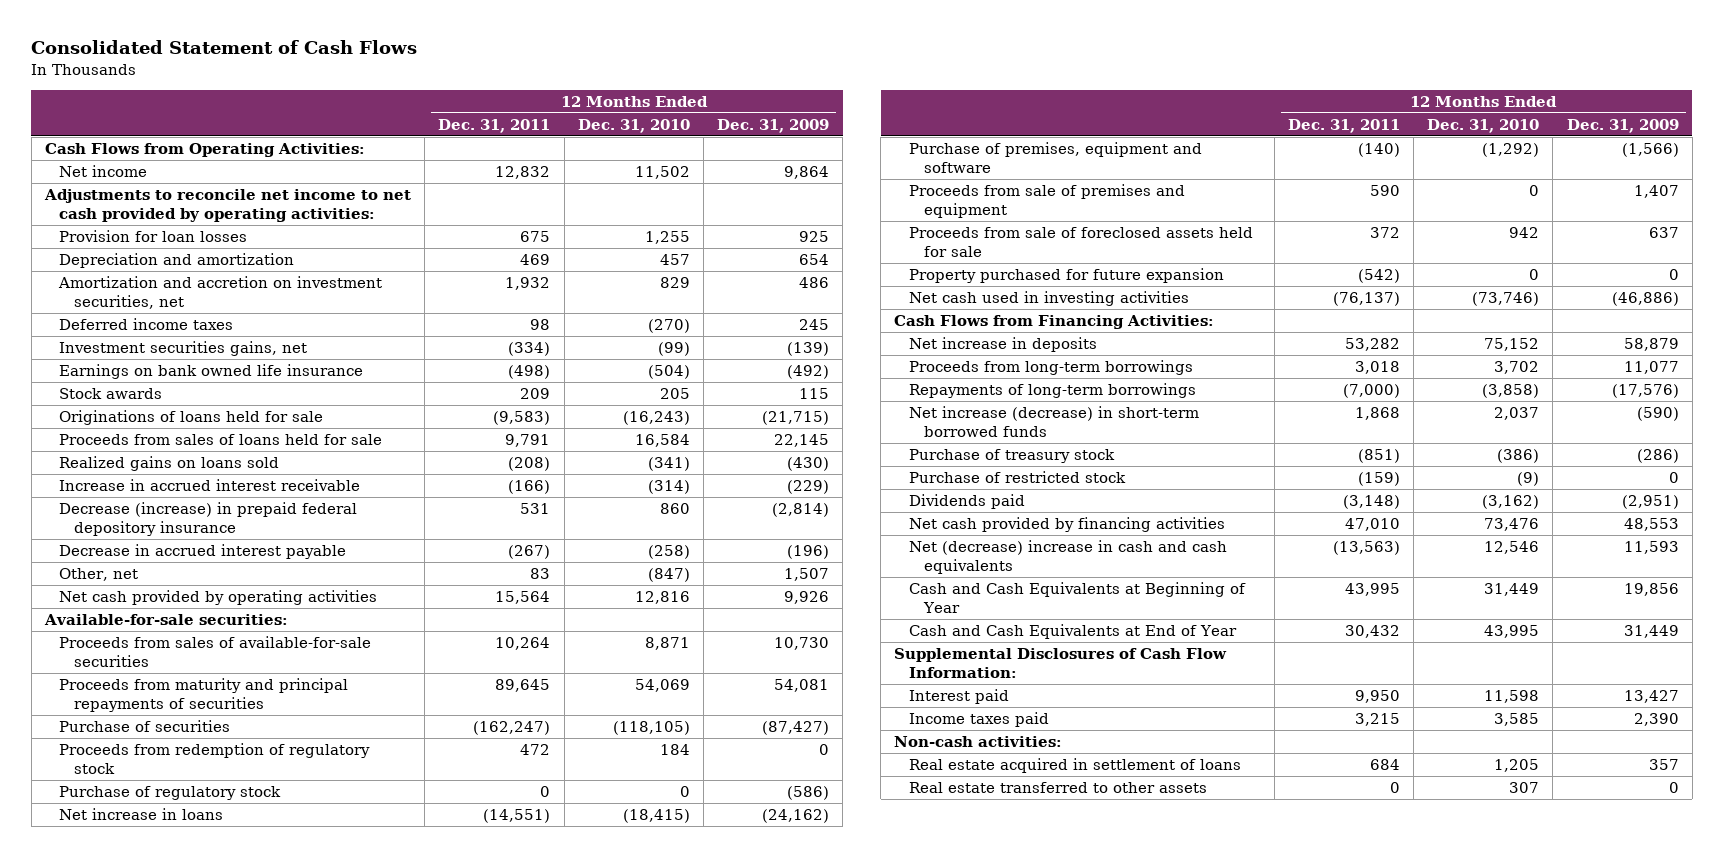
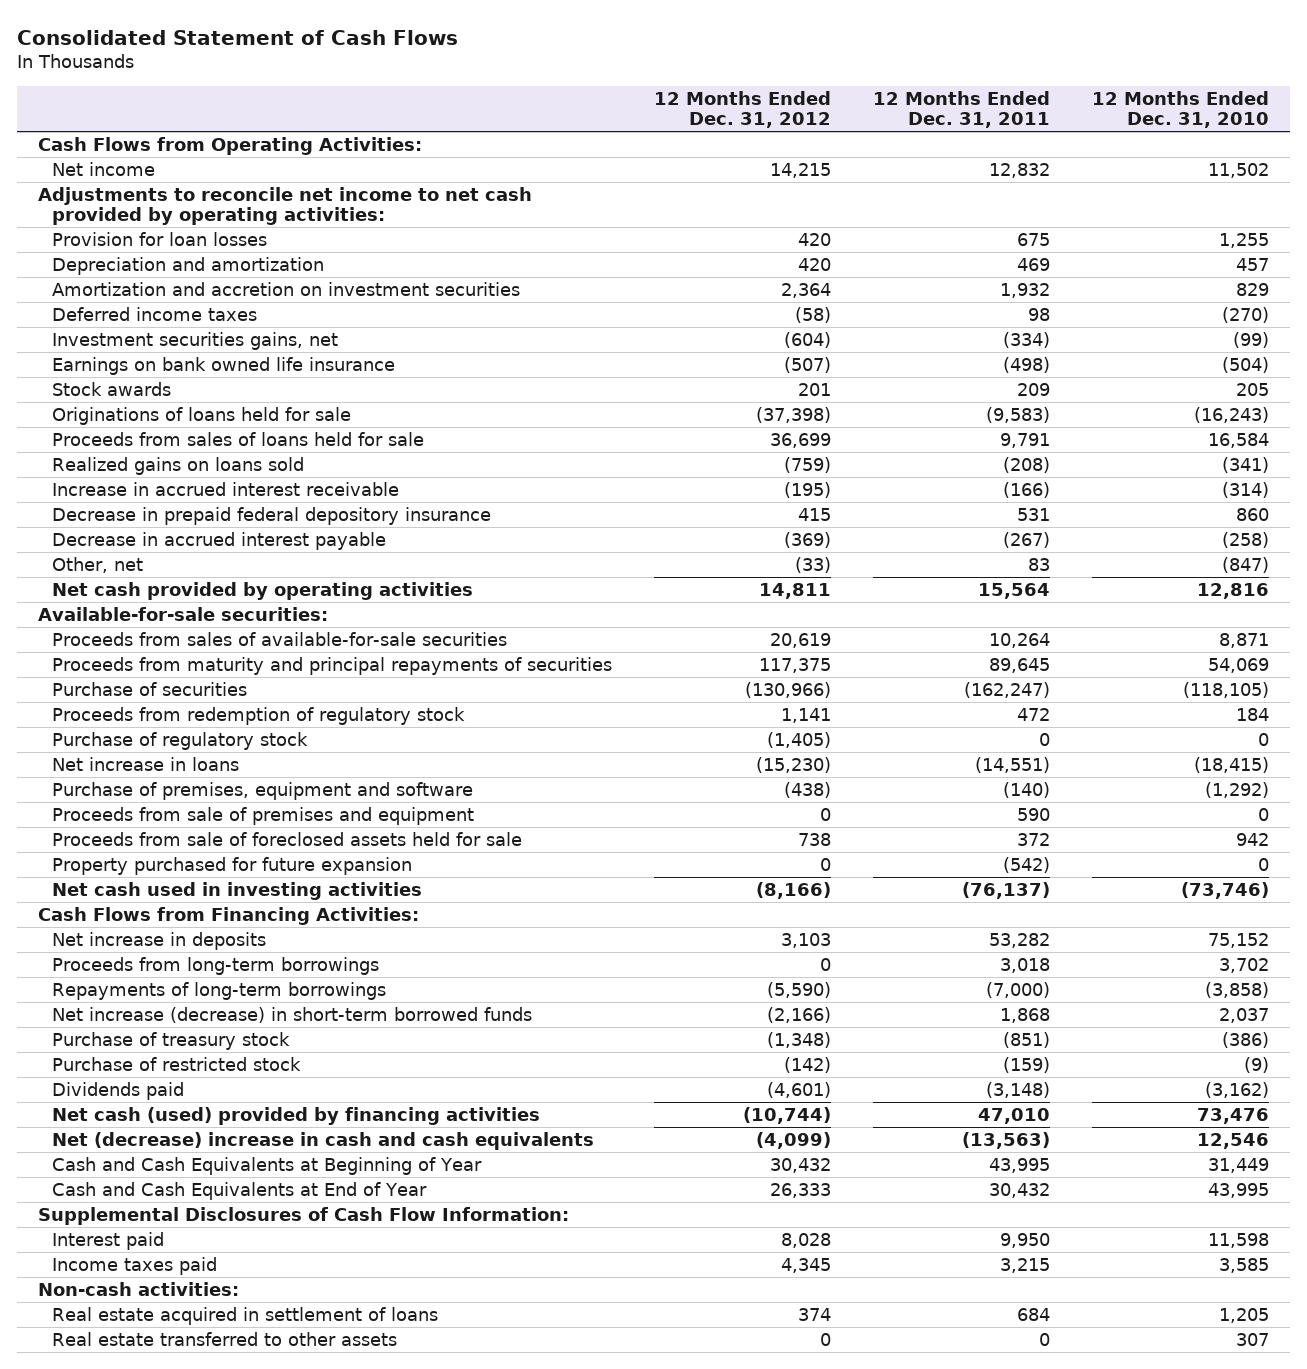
- | 12 Months Ended Dec. 31, 2011 | 12 Months Ended Dec. 31, 2010 | 12 Months Ended Dec. 31, 2009
+ | 12 Months Ended Dec. 31, 2012 | 12 Months Ended Dec. 31, 2011 | 12 Months Ended Dec. 31, 2010
- Amortization and accretion on investment securities, net | 1,932 | 829 | 486
+ Amortization and accretion on investment securities | 2,364 | 1,932 | 829
- Decrease (increase) in prepaid federal depository insurance | 531 | 860 | (2,814)
+ Decrease in prepaid federal depository insurance | 415 | 531 | 860
- Net cash provided by financing activities | 47,010 | 73,476 | 48,553
+ Net cash (used) provided by financing activities | (10,744) | 47,010 | 73,476

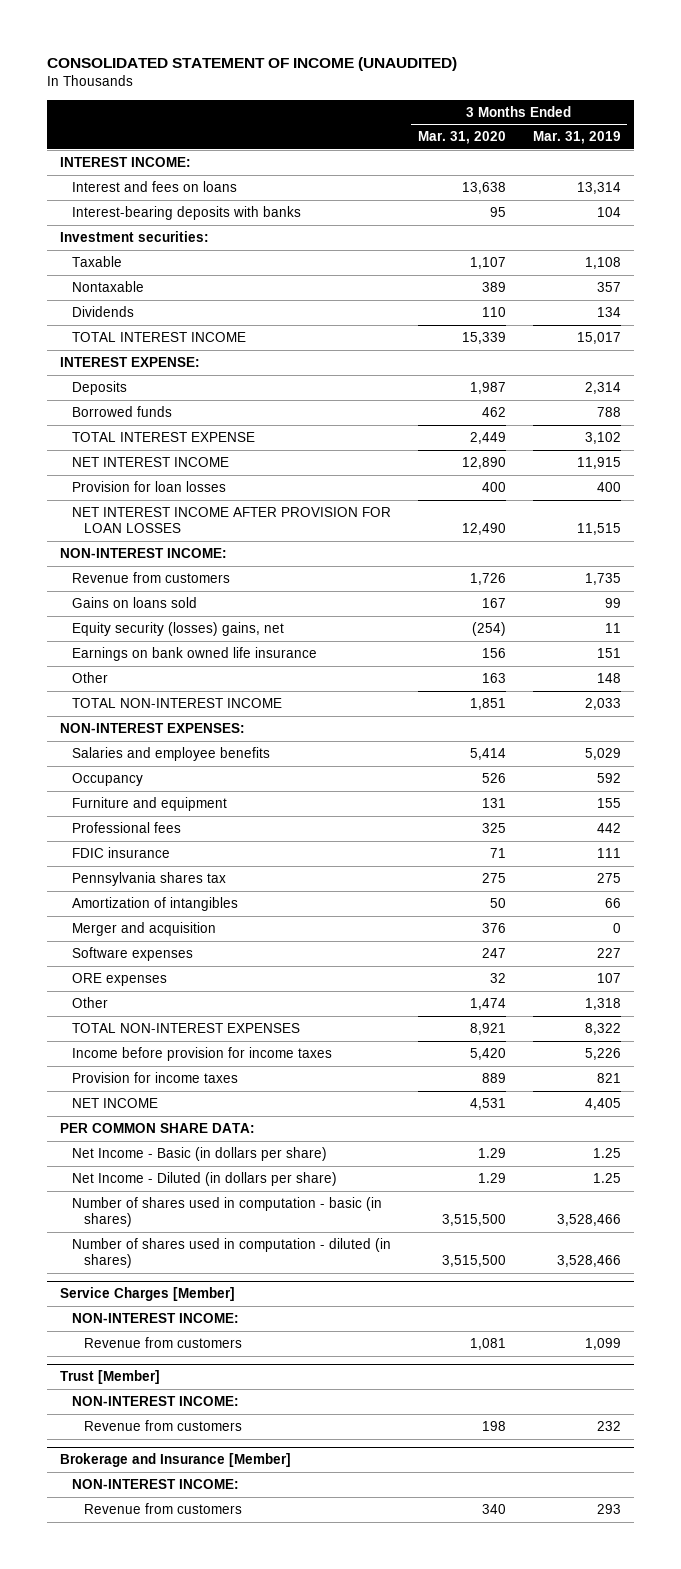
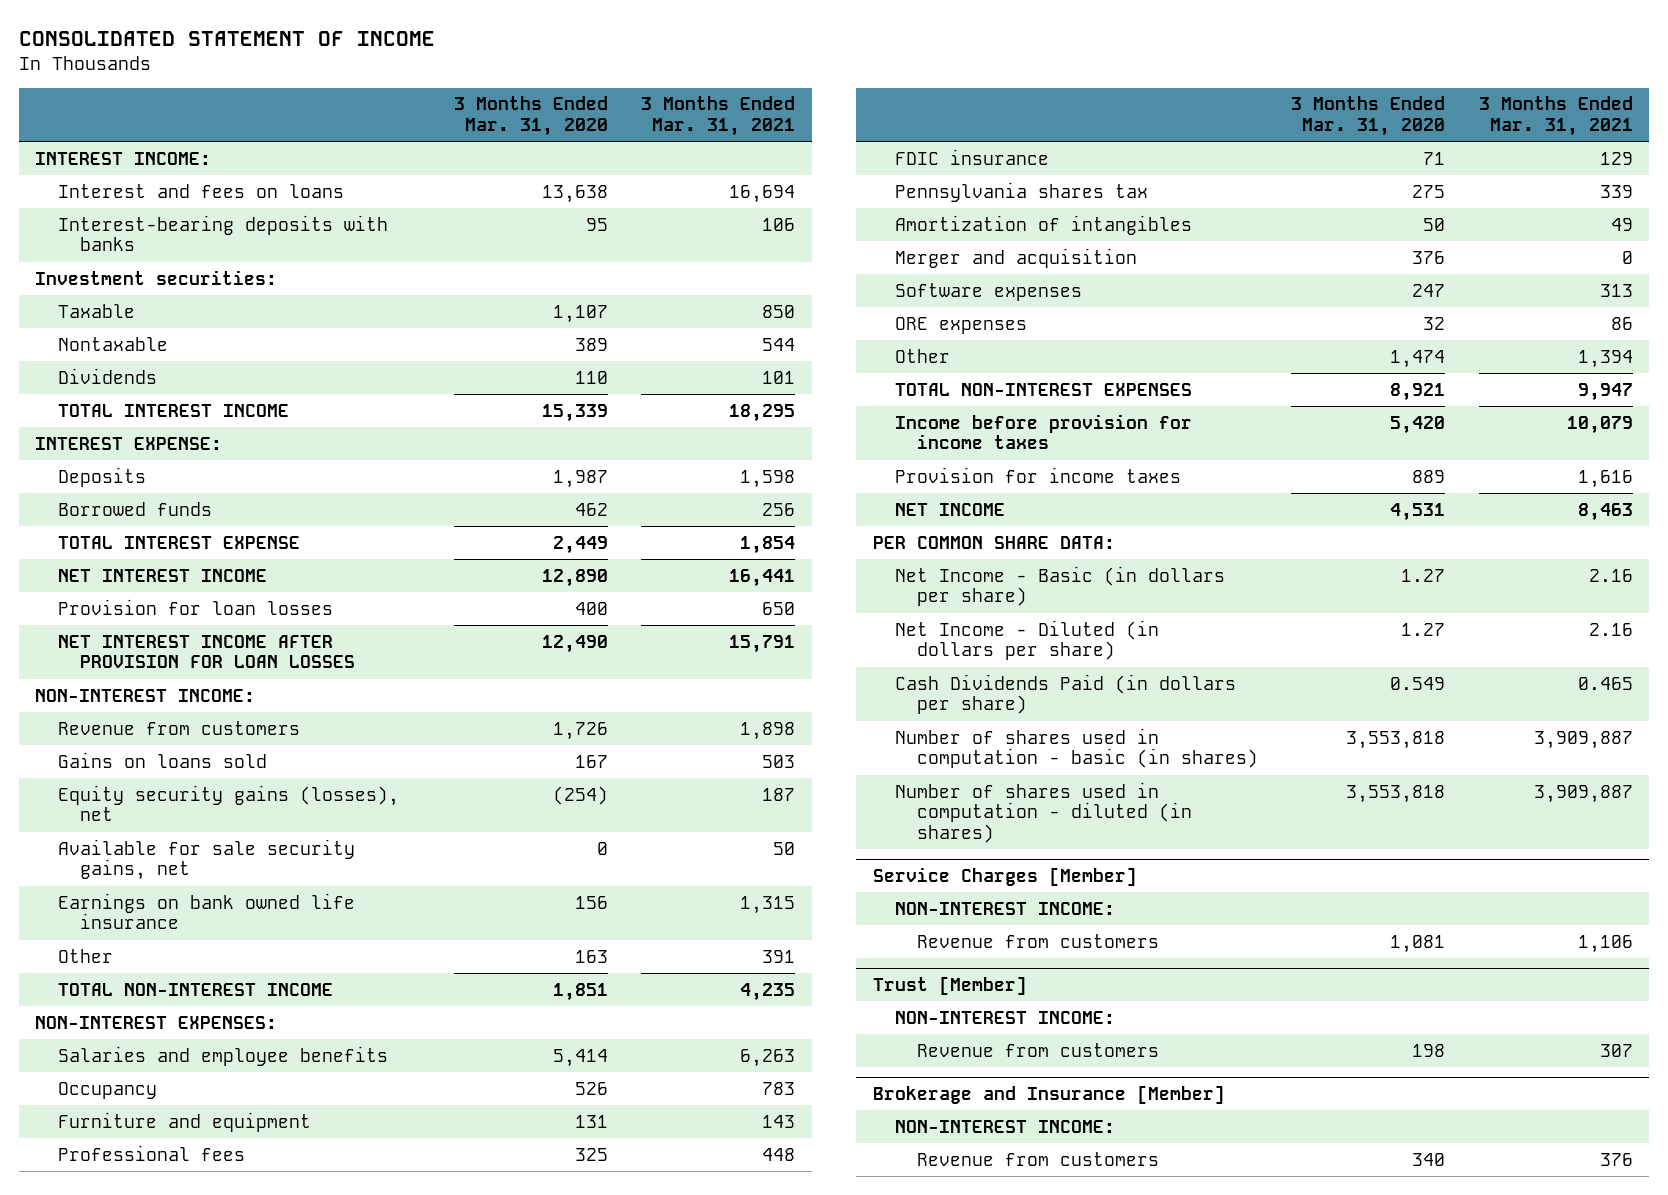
- CONSOLIDATED STATEMENT OF INCOME (UNAUDITED)
+ CONSOLIDATED STATEMENT OF INCOME
- | 3 Months Ended Mar. 31, 2020 | 3 Months Ended Mar. 31, 2019
+ | 3 Months Ended Mar. 31, 2020 | 3 Months Ended Mar. 31, 2021
- Equity security (losses) gains, net | (254) | 11
+ Equity security gains (losses), net | (254) | 187
+ Available for sale security gains, net | 0 | 50
- Net Income - Basic (in dollars per share) | 1.29 | 1.25
- Net Income - Diluted (in dollars per share) | 1.29 | 1.25
- Number of shares used in computation - basic (in shares) | 3,515,500 | 3,528,466
- Number of shares used in computation - diluted (in shares) | 3,515,500 | 3,528,466
+ Net Income - Basic (in dollars per share) | 1.27 | 2.16
+ Net Income - Diluted (in dollars per share) | 1.27 | 2.16
+ Cash Dividends Paid (in dollars per share) | 0.549 | 0.465
+ Number of shares used in computation - basic (in shares) | 3,553,818 | 3,909,887
+ Number of shares used in computation - diluted (in shares) | 3,553,818 | 3,909,887

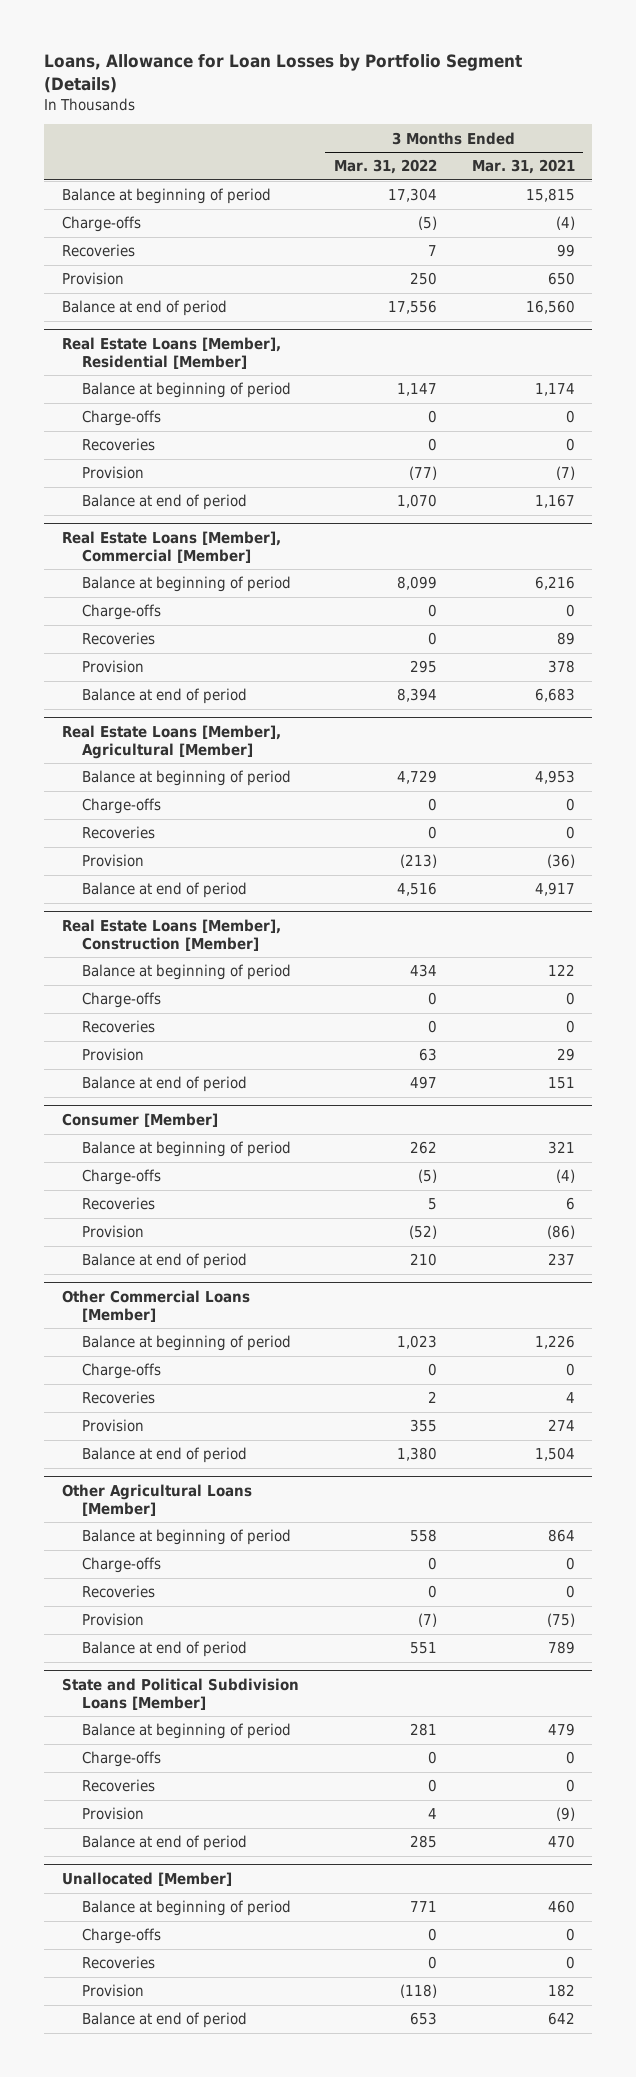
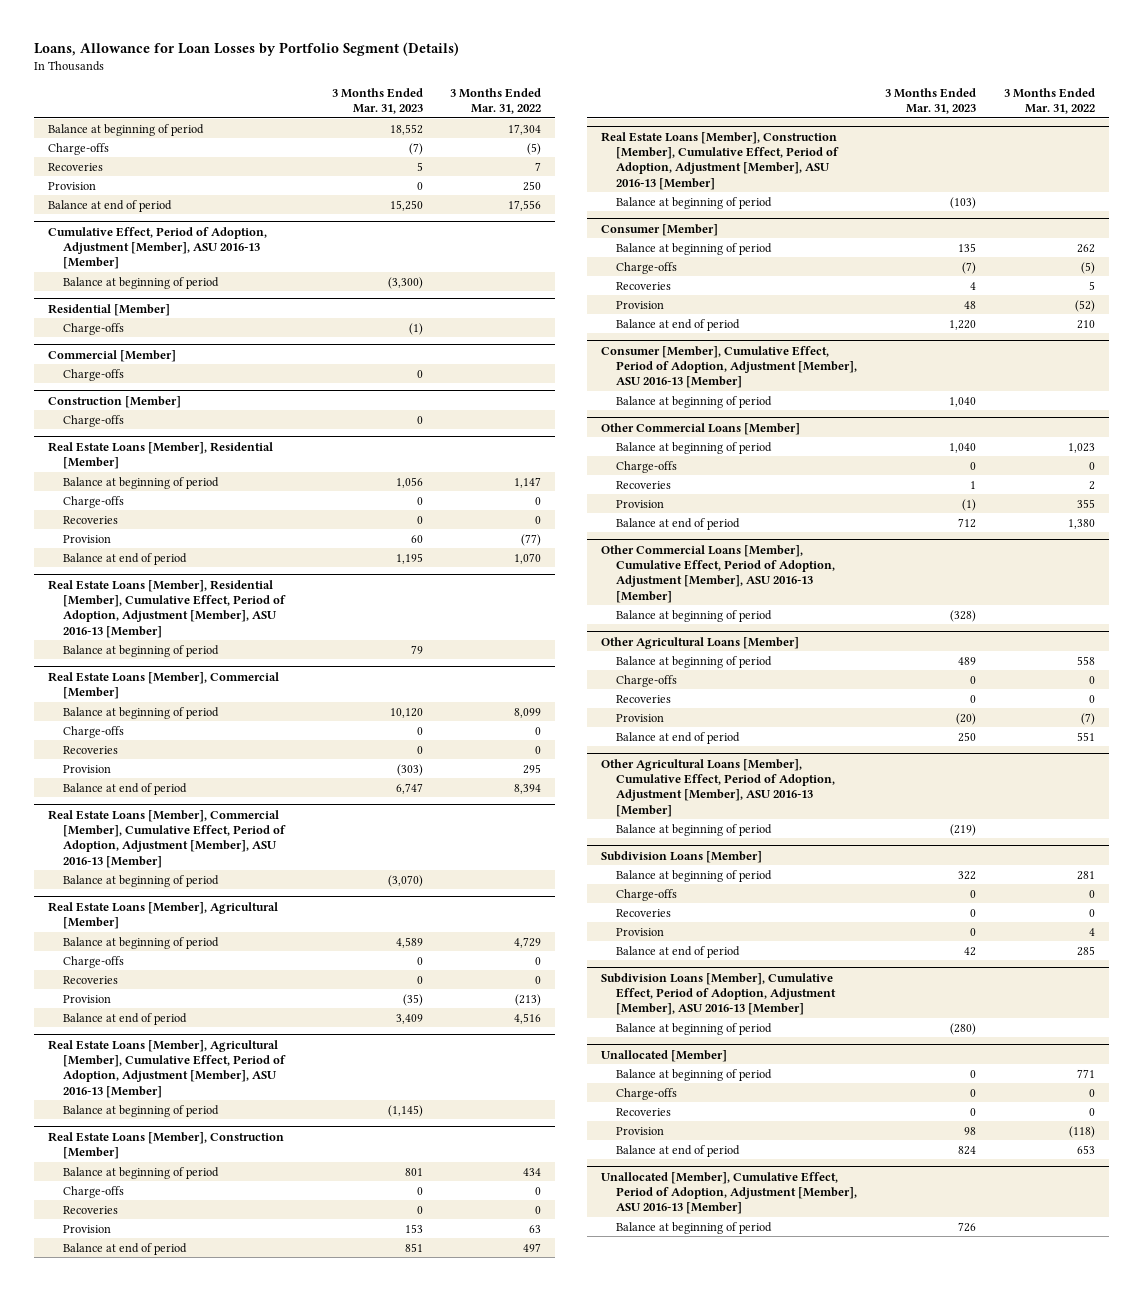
- | 3 Months Ended Mar. 31, 2022 | 3 Months Ended Mar. 31, 2021
+ | 3 Months Ended Mar. 31, 2023 | 3 Months Ended Mar. 31, 2022
+ Cumulative Effect, Period of Adoption, Adjustment [Member], ASU 2016-13 [Member]
+ Balance at beginning of period | (3,300) |
+ Residential [Member]
+ Charge-offs | (1) |
+ Commercial [Member]
+ Charge-offs | 0 |
+ Construction [Member]
+ Charge-offs | 0 |
+ Real Estate Loans [Member], Residential [Member], Cumulative Effect, Period of Adoption, Adjustment [Member], ASU 2016-13 [Member]
+ Balance at beginning of period | 79 |
+ Real Estate Loans [Member], Commercial [Member], Cumulative Effect, Period of Adoption, Adjustment [Member], ASU 2016-13 [Member]
+ Balance at beginning of period | (3,070) |
+ Real Estate Loans [Member], Agricultural [Member], Cumulative Effect, Period of Adoption, Adjustment [Member], ASU 2016-13 [Member]
+ Balance at beginning of period | (1,145) |
+ Real Estate Loans [Member], Construction [Member], Cumulative Effect, Period of Adoption, Adjustment [Member], ASU 2016-13 [Member]
+ Balance at beginning of period | (103) |
+ Consumer [Member], Cumulative Effect, Period of Adoption, Adjustment [Member], ASU 2016-13 [Member]
+ Balance at beginning of period | 1,040 |
+ Other Commercial Loans [Member], Cumulative Effect, Period of Adoption, Adjustment [Member], ASU 2016-13 [Member]
+ Balance at beginning of period | (328) |
- State and Political Subdivision Loans [Member]
+ Other Agricultural Loans [Member], Cumulative Effect, Period of Adoption, Adjustment [Member], ASU 2016-13 [Member]
+ Balance at beginning of period | (219) |
+ Subdivision Loans [Member]
+ Subdivision Loans [Member], Cumulative Effect, Period of Adoption, Adjustment [Member], ASU 2016-13 [Member]
+ Balance at beginning of period | (280) |
+ Unallocated [Member], Cumulative Effect, Period of Adoption, Adjustment [Member], ASU 2016-13 [Member]
+ Balance at beginning of period | 726 |

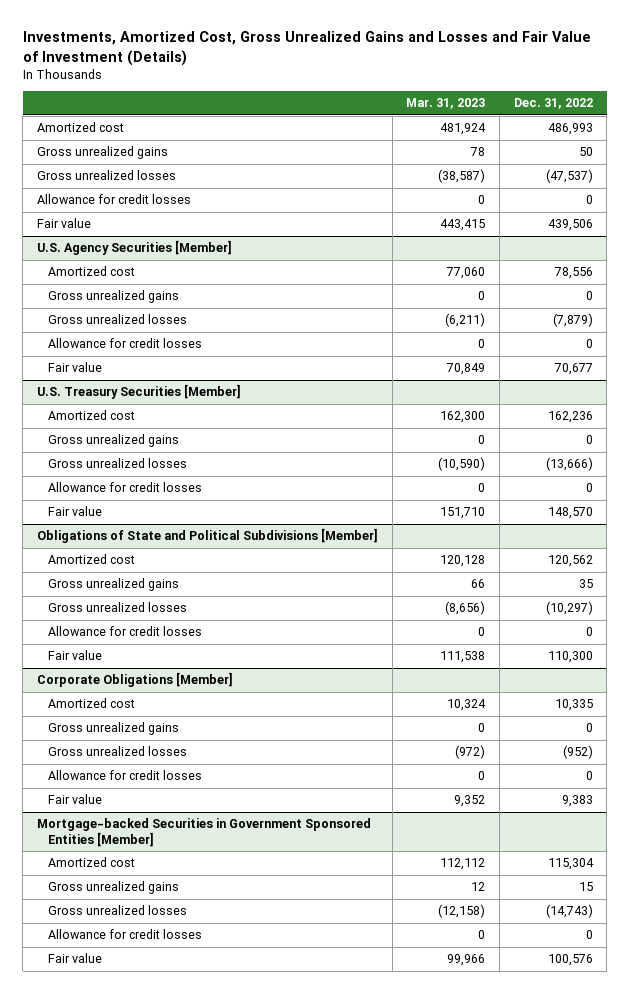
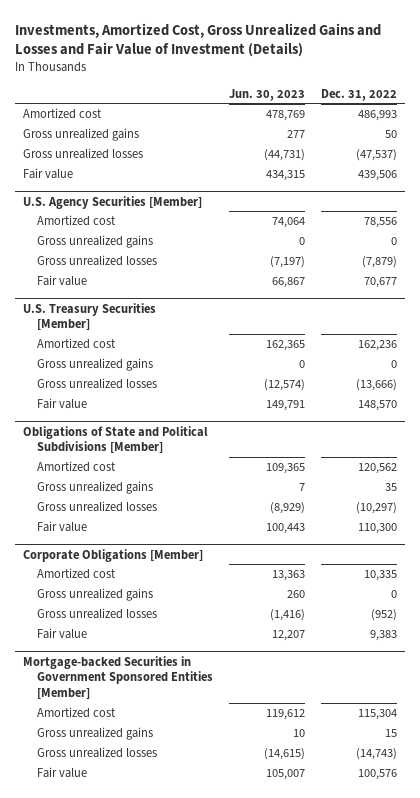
- | Mar. 31, 2023 | Dec. 31, 2022
+ | Jun. 30, 2023 | Dec. 31, 2022
- Allowance for credit losses | 0 | 0
@ U.S. Agency Securities [Member]
- Allowance for credit losses | 0 | 0
@ U.S. Treasury Securities [Member]
- Allowance for credit losses | 0 | 0
@ Obligations of State and Political Subdivisions [Member]
- Allowance for credit losses | 0 | 0
@ Corporate Obligations [Member]
- Allowance for credit losses | 0 | 0
@ Mortgage-backed Securities in Government Sponsored Entities [Member]
- Allowance for credit losses | 0 | 0

